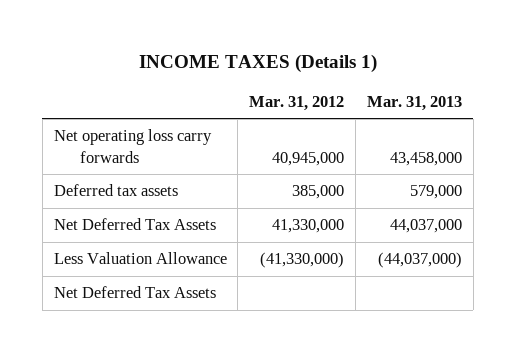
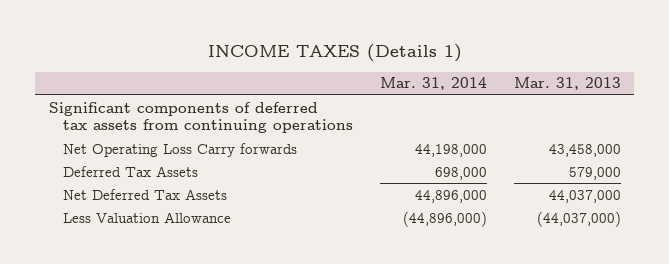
- | Mar. 31, 2012 | Mar. 31, 2013
+ | Mar. 31, 2014 | Mar. 31, 2013
- Net operating loss carry forwards | 40,945,000 | 43,458,000
- Deferred tax assets | 385,000 | 579,000
+ Significant components of deferred tax assets from continuing operations
+ Net Operating Loss Carry forwards | 44,198,000 | 43,458,000
+ Deferred Tax Assets | 698,000 | 579,000
- Net Deferred Tax Assets

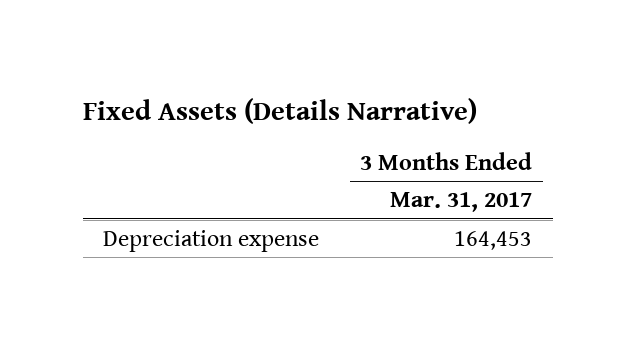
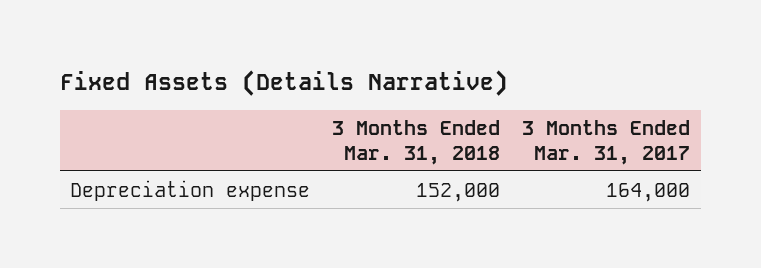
- | 3 Months Ended Mar. 31, 2017
+ | 3 Months Ended Mar. 31, 2018 | 3 Months Ended Mar. 31, 2017
- Depreciation expense | 164,453
+ Depreciation expense | 152,000 | 164,000

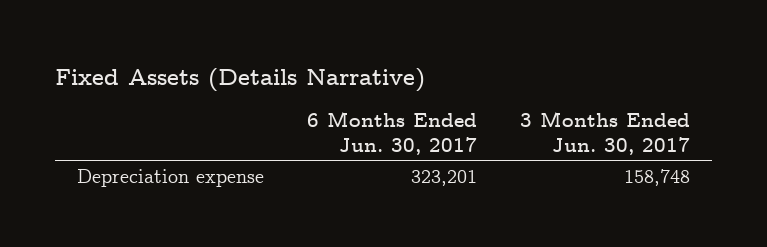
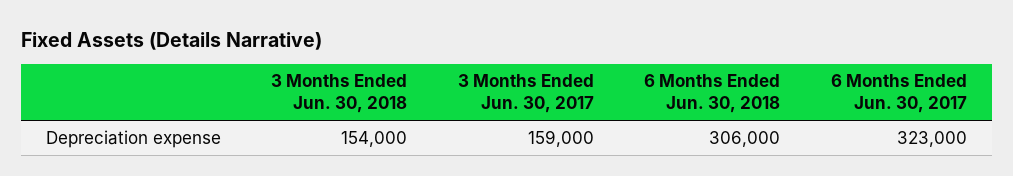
- | 6 Months Ended Jun. 30, 2017 | 3 Months Ended Jun. 30, 2017
+ | 3 Months Ended Jun. 30, 2018 | 3 Months Ended Jun. 30, 2017 | 6 Months Ended Jun. 30, 2018 | 6 Months Ended Jun. 30, 2017
- Depreciation expense | 323,201 | 158,748
+ Depreciation expense | 154,000 | 159,000 | 306,000 | 323,000

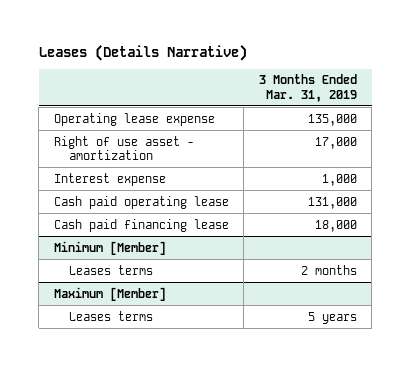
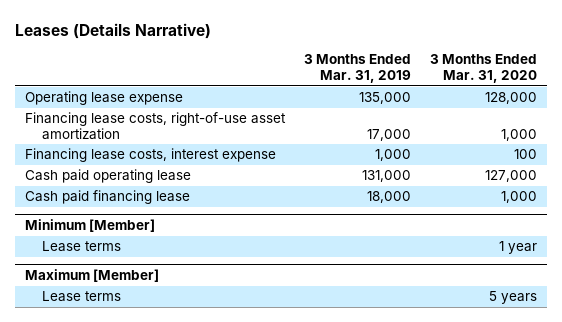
- | 3 Months Ended Mar. 31, 2019
+ | 3 Months Ended Mar. 31, 2019 | 3 Months Ended Mar. 31, 2020
- Right of use asset - amortization | 17,000
- Interest expense | 1,000
+ Financing lease costs, right-of-use asset amortization | 17,000 | 1,000
+ Financing lease costs, interest expense | 1,000 | 100
@ Minimum [Member]
- Leases terms | 2 months
+ Lease terms | | 1 year
@ Maximum [Member]
- Leases terms | 5 years
+ Lease terms | | 5 years

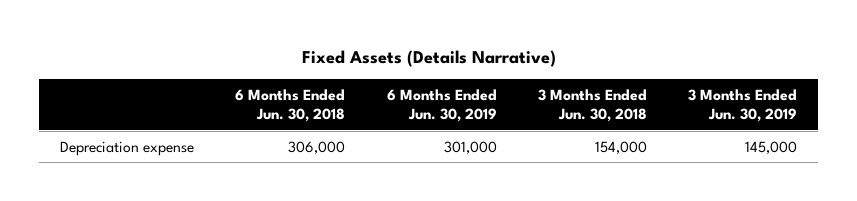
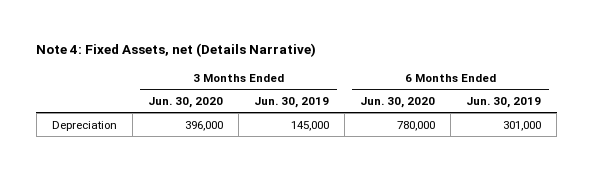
- Fixed Assets (Details Narrative)
+ Note 4: Fixed Assets, net (Details Narrative)
- | 6 Months Ended Jun. 30, 2018 | 6 Months Ended Jun. 30, 2019 | 3 Months Ended Jun. 30, 2018 | 3 Months Ended Jun. 30, 2019
+ | 3 Months Ended Jun. 30, 2020 | 3 Months Ended Jun. 30, 2019 | 6 Months Ended Jun. 30, 2020 | 6 Months Ended Jun. 30, 2019
- Depreciation expense | 306,000 | 301,000 | 154,000 | 145,000
+ Depreciation | 396,000 | 145,000 | 780,000 | 301,000

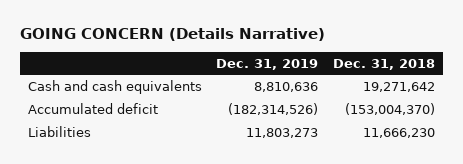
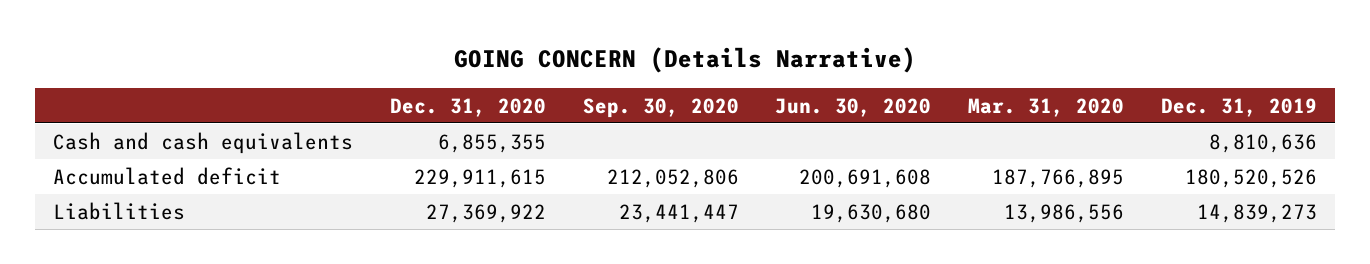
- | Dec. 31, 2019 | Dec. 31, 2018
+ | Dec. 31, 2020 | Sep. 30, 2020 | Jun. 30, 2020 | Mar. 31, 2020 | Dec. 31, 2019
- Accumulated deficit | (182,314,526) | (153,004,370)
- Liabilities | 11,803,273 | 11,666,230
+ Accumulated deficit | 229,911,615 | 212,052,806 | 200,691,608 | 187,766,895 | 180,520,526
+ Liabilities | 27,369,922 | 23,441,447 | 19,630,680 | 13,986,556 | 14,839,273

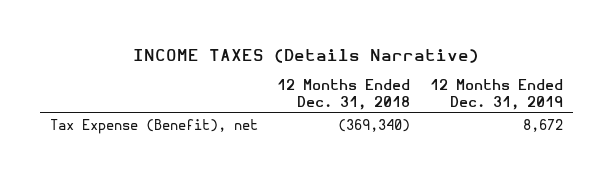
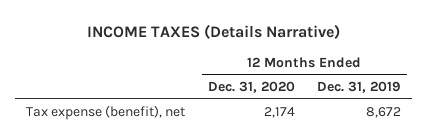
- | 12 Months Ended Dec. 31, 2018 | 12 Months Ended Dec. 31, 2019
+ | 12 Months Ended Dec. 31, 2020 | 12 Months Ended Dec. 31, 2019
- Tax Expense (Benefit), net | (369,340) | 8,672
+ Tax expense (benefit), net | 2,174 | 8,672

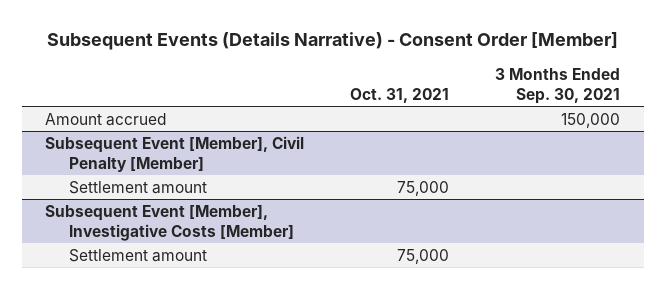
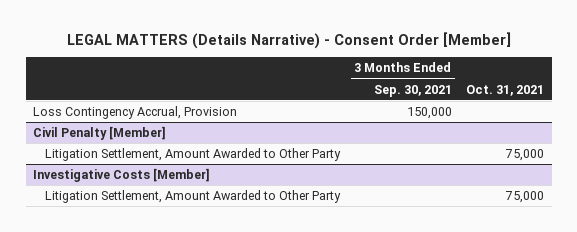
- Subsequent Events (Details Narrative) - Consent Order [Member]
+ LEGAL MATTERS (Details Narrative) - Consent Order [Member]
- | Oct. 31, 2021 | 3 Months Ended Sep. 30, 2021
+ | 3 Months Ended Sep. 30, 2021 | Oct. 31, 2021
- Amount accrued | | 150,000
- Subsequent Event [Member], Civil Penalty [Member]
- Settlement amount | 75,000 |
- Subsequent Event [Member], Investigative Costs [Member]
- Settlement amount | 75,000 |
+ Loss Contingency Accrual, Provision | 150,000 |
+ Civil Penalty [Member]
+ Litigation Settlement, Amount Awarded to Other Party | | 75,000
+ Investigative Costs [Member]
+ Litigation Settlement, Amount Awarded to Other Party | | 75,000

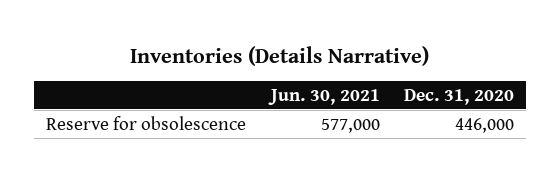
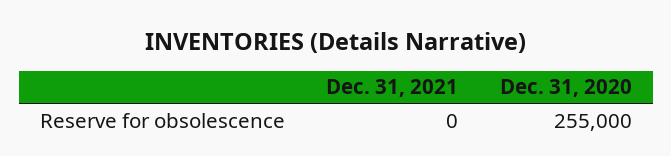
- Inventories (Details Narrative)
+ INVENTORIES (Details Narrative)
- | Jun. 30, 2021 | Dec. 31, 2020
+ | Dec. 31, 2021 | Dec. 31, 2020
- Reserve for obsolescence | 577,000 | 446,000
+ Reserve for obsolescence | 0 | 255,000

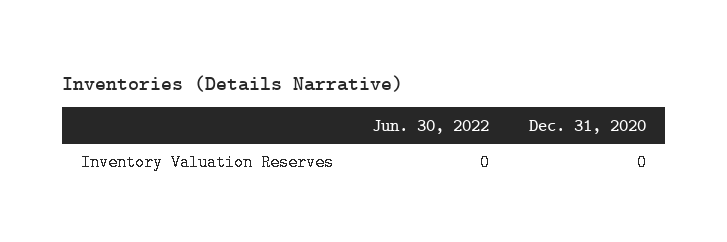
- INVENTORIES (Details Narrative)
+ Inventories (Details Narrative)
- | Dec. 31, 2021 | Dec. 31, 2020
+ | Jun. 30, 2022 | Dec. 31, 2020
- Reserve for obsolescence | 0 | 255,000
+ Inventory Valuation Reserves | 0 | 0

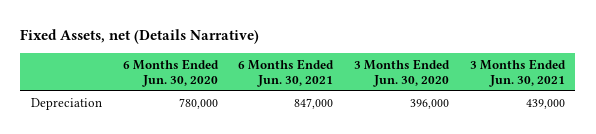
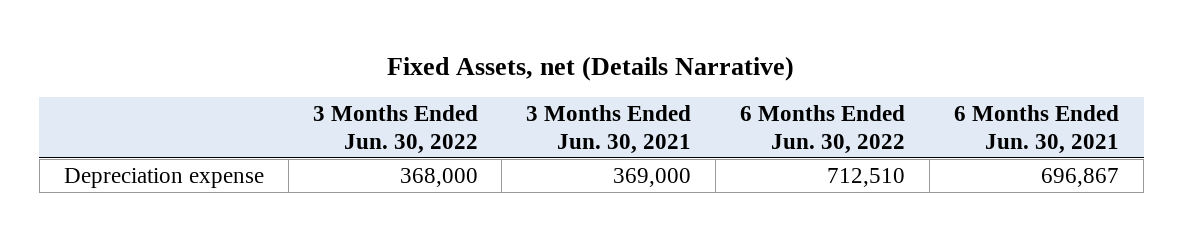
- | 6 Months Ended Jun. 30, 2020 | 6 Months Ended Jun. 30, 2021 | 3 Months Ended Jun. 30, 2020 | 3 Months Ended Jun. 30, 2021
+ | 3 Months Ended Jun. 30, 2022 | 3 Months Ended Jun. 30, 2021 | 6 Months Ended Jun. 30, 2022 | 6 Months Ended Jun. 30, 2021
- Depreciation | 780,000 | 847,000 | 396,000 | 439,000
+ Depreciation expense | 368,000 | 369,000 | 712,510 | 696,867

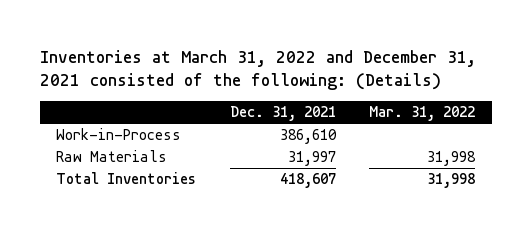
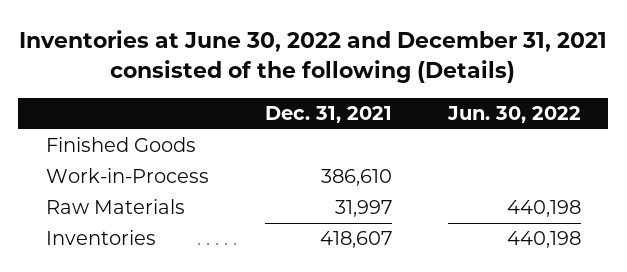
- Inventories at March 31, 2022 and December 31, 2021 consisted of the following: (Details)
+ Inventories at June 30, 2022 and December 31, 2021 consisted of the following (Details)
- | Dec. 31, 2021 | Mar. 31, 2022
+ | Dec. 31, 2021 | Jun. 30, 2022
+ Finished Goods
- Total Inventories | 418,607 | 31,998
+ Inventories | 418,607 | 440,198

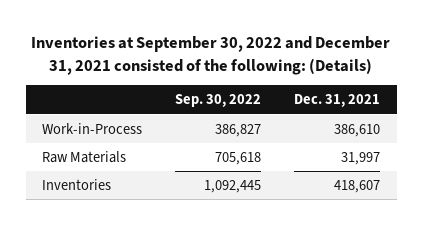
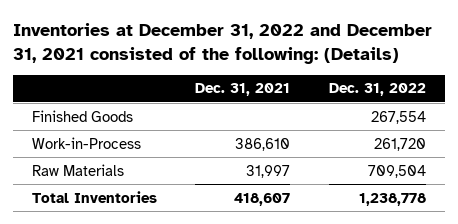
- Inventories at September 30, 2022 and December 31, 2021 consisted of the following: (Details)
+ Inventories at December 31, 2022 and December 31, 2021 consisted of the following: (Details)
- | Sep. 30, 2022 | Dec. 31, 2021
+ | Dec. 31, 2021 | Dec. 31, 2022
+ Finished Goods | | 267,554
- Inventories | 1,092,445 | 418,607
+ Total Inventories | 418,607 | 1,238,778

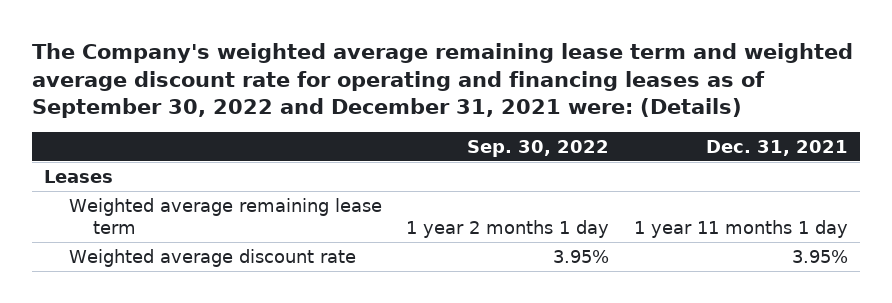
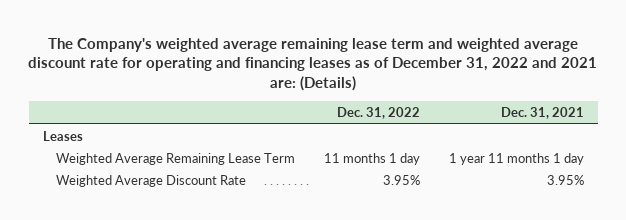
- The Company's weighted average remaining lease term and weighted average discount rate for operating and financing leases as of September 30, 2022 and December 31, 2021 were: (Details)
+ The Company's weighted average remaining lease term and weighted average discount rate for operating and financing leases as of December 31, 2022 and 2021 are: (Details)
- | Sep. 30, 2022 | Dec. 31, 2021
+ | Dec. 31, 2022 | Dec. 31, 2021
- Weighted average remaining lease term | 1 year 2 months 1 day | 1 year 11 months 1 day
- Weighted average discount rate | 3.95% | 3.95%
+ Weighted Average Remaining Lease Term | 11 months 1 day | 1 year 11 months 1 day
+ Weighted Average Discount Rate | 3.95% | 3.95%

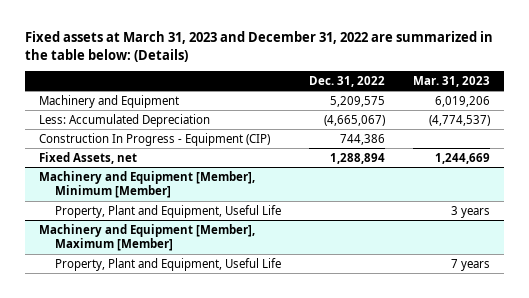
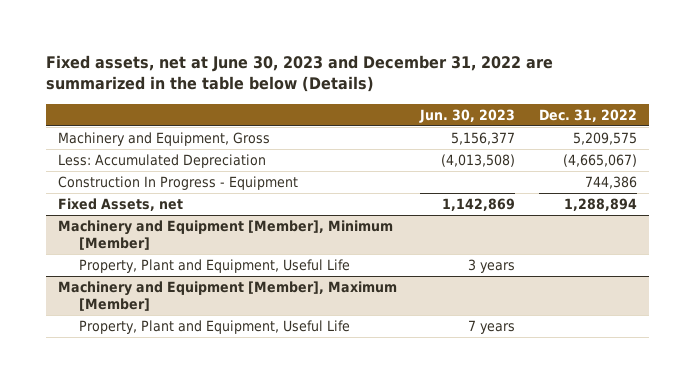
- Fixed assets at March 31, 2023 and December 31, 2022 are summarized in the table below: (Details)
+ Fixed assets, net at June 30, 2023 and December 31, 2022 are summarized in the table below (Details)
- | Dec. 31, 2022 | Mar. 31, 2023
+ | Jun. 30, 2023 | Dec. 31, 2022
- Machinery and Equipment | 5,209,575 | 6,019,206
+ Machinery and Equipment, Gross | 5,156,377 | 5,209,575
- Construction In Progress - Equipment (CIP) | 744,386 |
+ Construction In Progress - Equipment | | 744,386

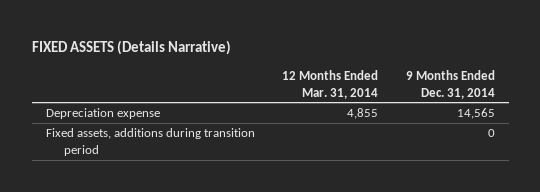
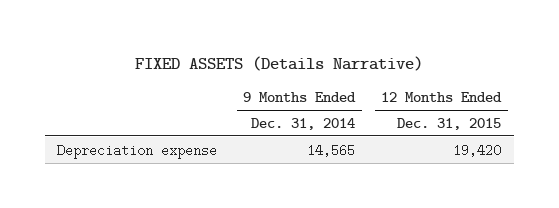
- | 12 Months Ended Mar. 31, 2014 | 9 Months Ended Dec. 31, 2014
+ | 9 Months Ended Dec. 31, 2014 | 12 Months Ended Dec. 31, 2015
- Fixed assets, additions during transition period | | 0

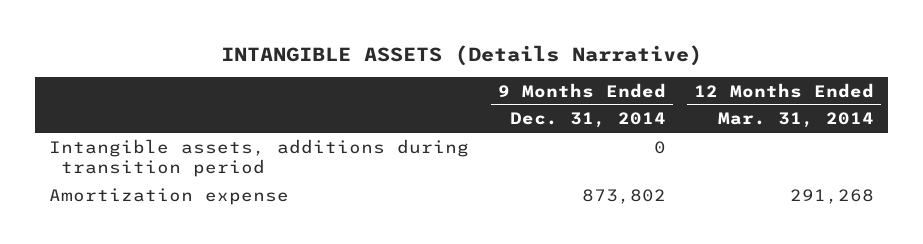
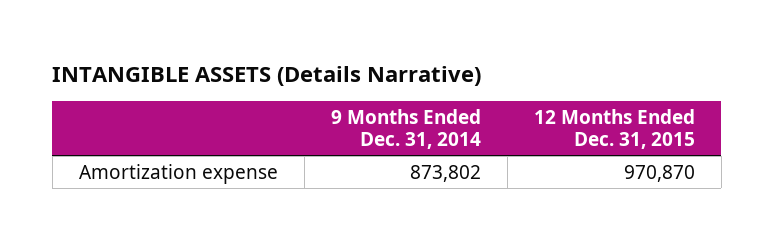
- | 9 Months Ended Dec. 31, 2014 | 12 Months Ended Mar. 31, 2014
+ | 9 Months Ended Dec. 31, 2014 | 12 Months Ended Dec. 31, 2015
- Intangible assets, additions during transition period | 0 |

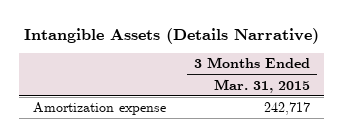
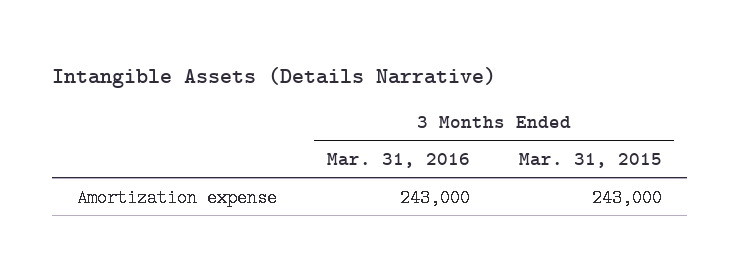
- | 3 Months Ended Mar. 31, 2015
+ | 3 Months Ended Mar. 31, 2016 | 3 Months Ended Mar. 31, 2015
- Amortization expense | 242,717
+ Amortization expense | 243,000 | 243,000

